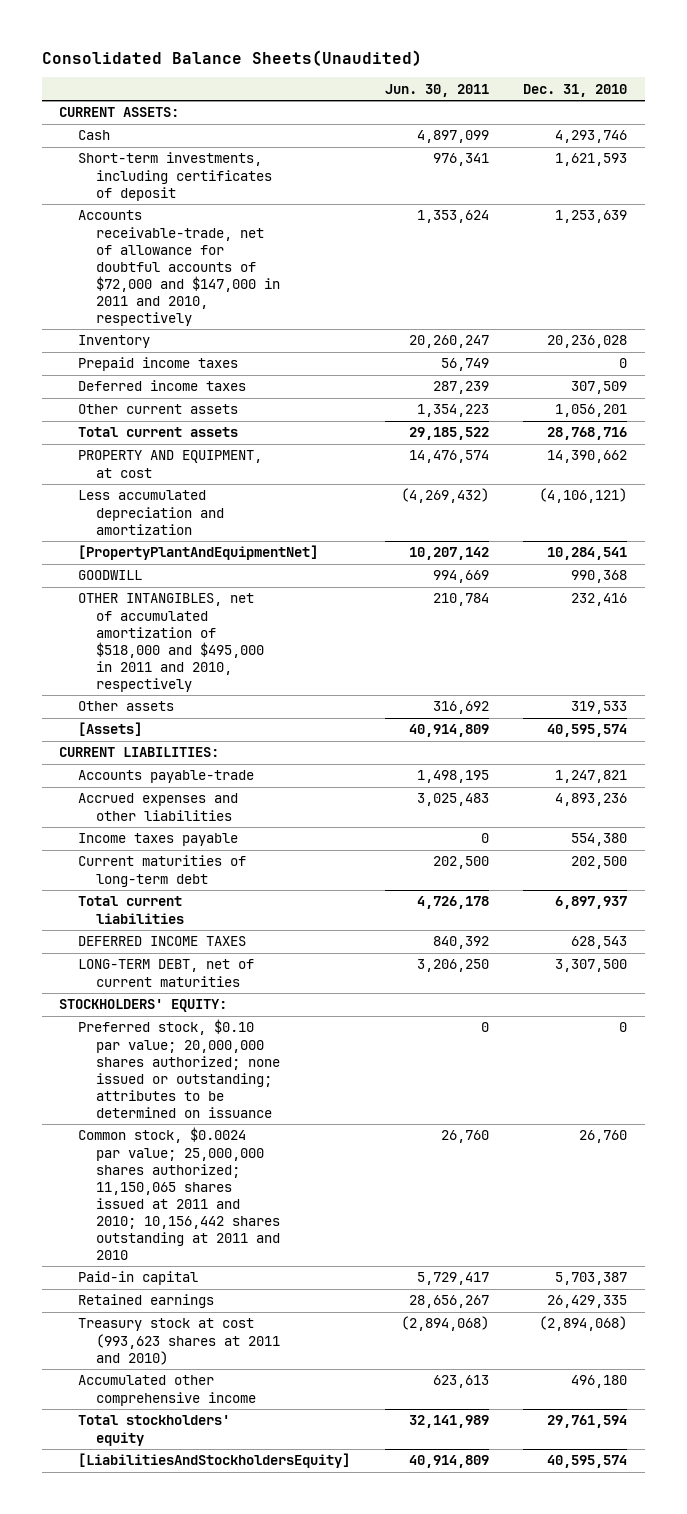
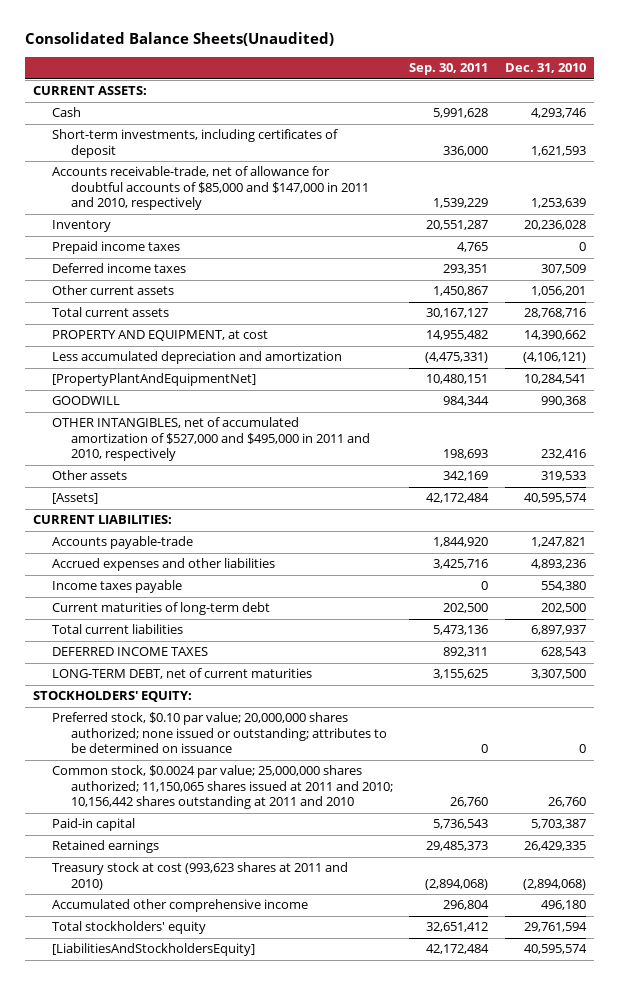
- | Jun. 30, 2011 | Dec. 31, 2010
+ | Sep. 30, 2011 | Dec. 31, 2010
- Accounts receivable-trade, net of allowance for doubtful accounts of $72,000 and $147,000 in 2011 and 2010, respectively | 1,353,624 | 1,253,639
+ Accounts receivable-trade, net of allowance for doubtful accounts of $85,000 and $147,000 in 2011 and 2010, respectively | 1,539,229 | 1,253,639
- OTHER INTANGIBLES, net of accumulated amortization of $518,000 and $495,000 in 2011 and 2010, respectively | 210,784 | 232,416
+ OTHER INTANGIBLES, net of accumulated amortization of $527,000 and $495,000 in 2011 and 2010, respectively | 198,693 | 232,416

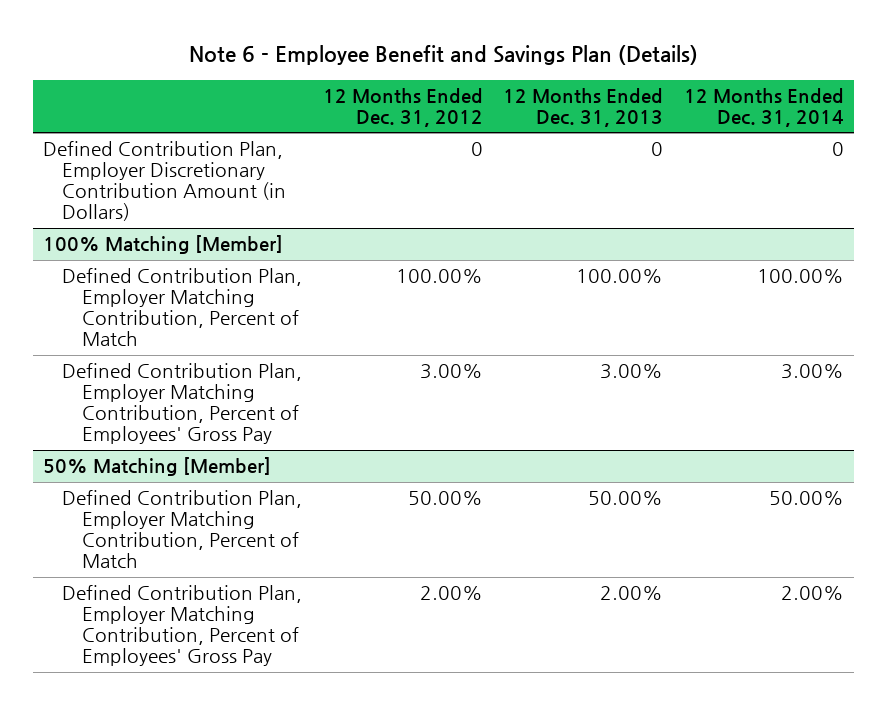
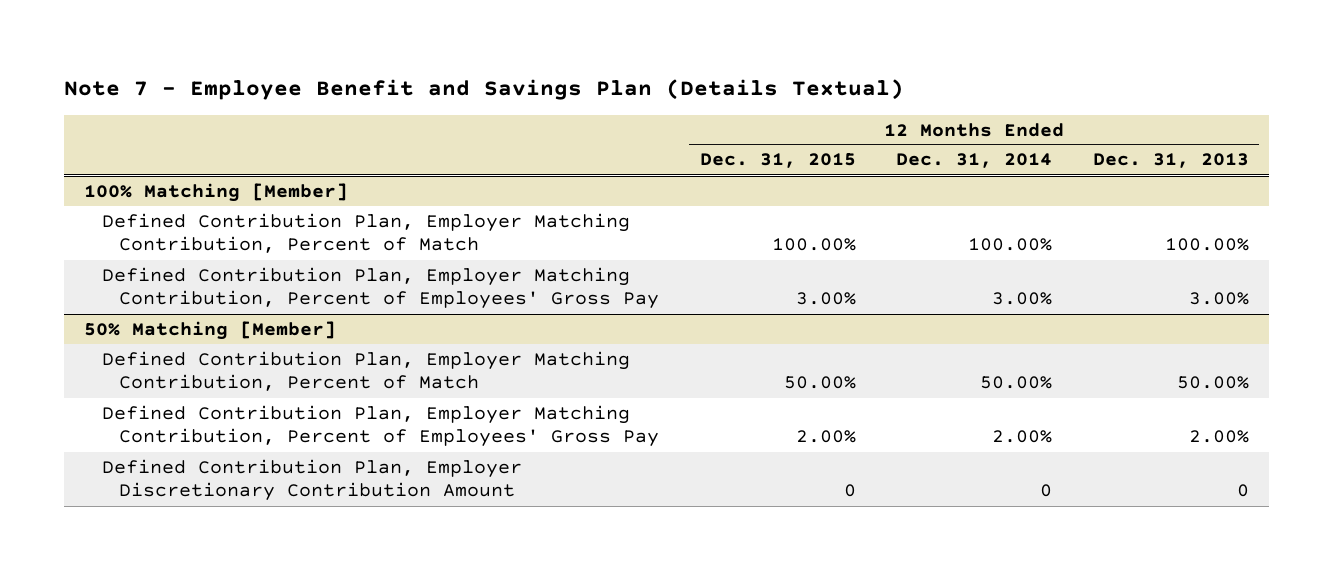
- Note 6 - Employee Benefit and Savings Plan (Details)
+ Note 7 - Employee Benefit and Savings Plan (Details Textual)
- | 12 Months Ended Dec. 31, 2012 | 12 Months Ended Dec. 31, 2013 | 12 Months Ended Dec. 31, 2014
+ | 12 Months Ended Dec. 31, 2015 | 12 Months Ended Dec. 31, 2014 | 12 Months Ended Dec. 31, 2013
- Defined Contribution Plan, Employer Discretionary Contribution Amount (in Dollars) | 0 | 0 | 0
@ 50% Matching [Member]
+ Defined Contribution Plan, Employer Discretionary Contribution Amount | 0 | 0 | 0

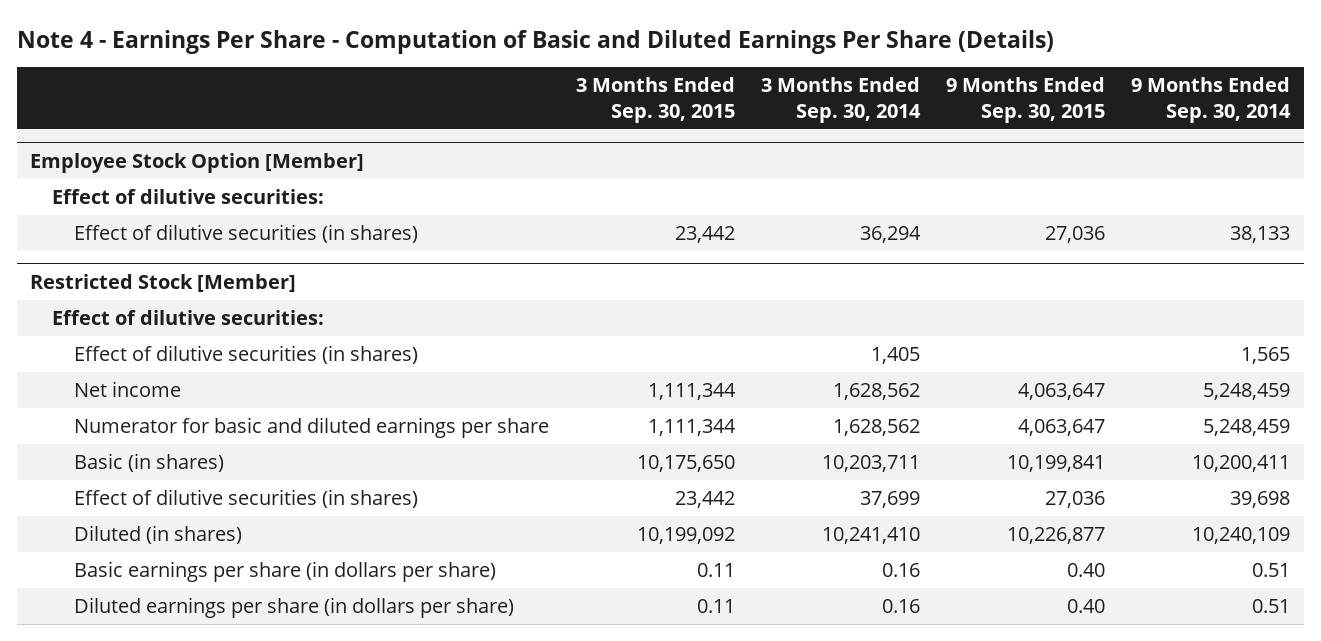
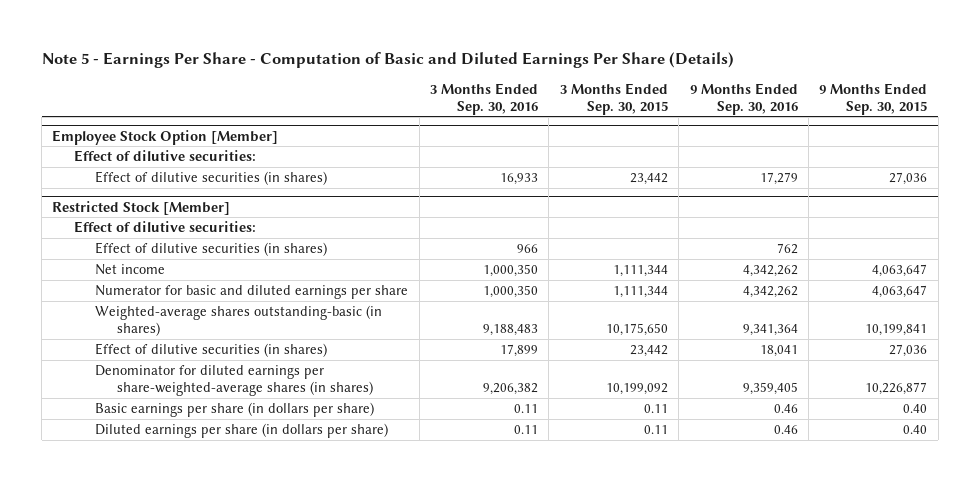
- Note 4 - Earnings Per Share - Computation of Basic and Diluted Earnings Per Share (Details)
+ Note 5 - Earnings Per Share - Computation of Basic and Diluted Earnings Per Share (Details)
- | 3 Months Ended Sep. 30, 2015 | 3 Months Ended Sep. 30, 2014 | 9 Months Ended Sep. 30, 2015 | 9 Months Ended Sep. 30, 2014
+ | 3 Months Ended Sep. 30, 2016 | 3 Months Ended Sep. 30, 2015 | 9 Months Ended Sep. 30, 2016 | 9 Months Ended Sep. 30, 2015
@ Restricted Stock [Member]
- Basic (in shares) | 10,175,650 | 10,203,711 | 10,199,841 | 10,200,411
+ Weighted-average shares outstanding-basic (in shares) | 9,188,483 | 10,175,650 | 9,341,364 | 10,199,841
- Diluted (in shares) | 10,199,092 | 10,241,410 | 10,226,877 | 10,240,109
+ Denominator for diluted earnings per share-weighted-average shares (in shares) | 9,206,382 | 10,199,092 | 9,359,405 | 10,226,877

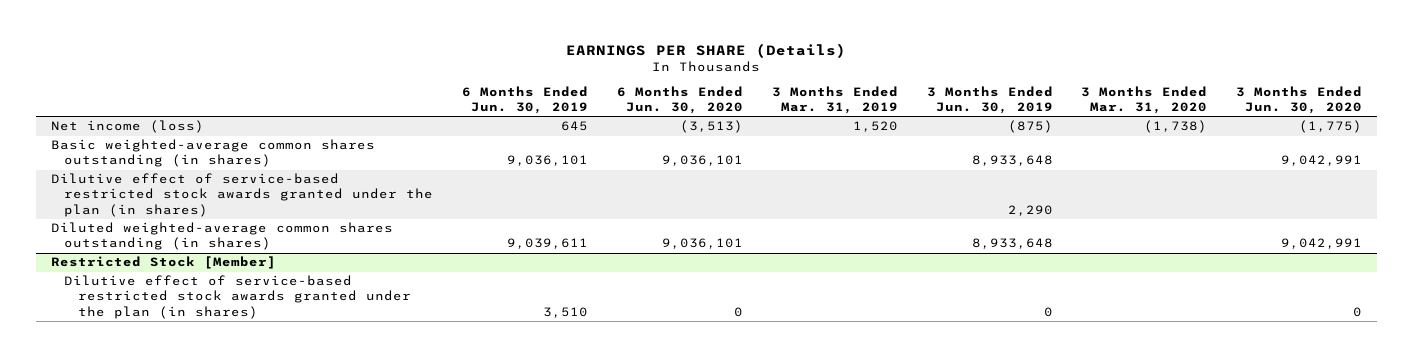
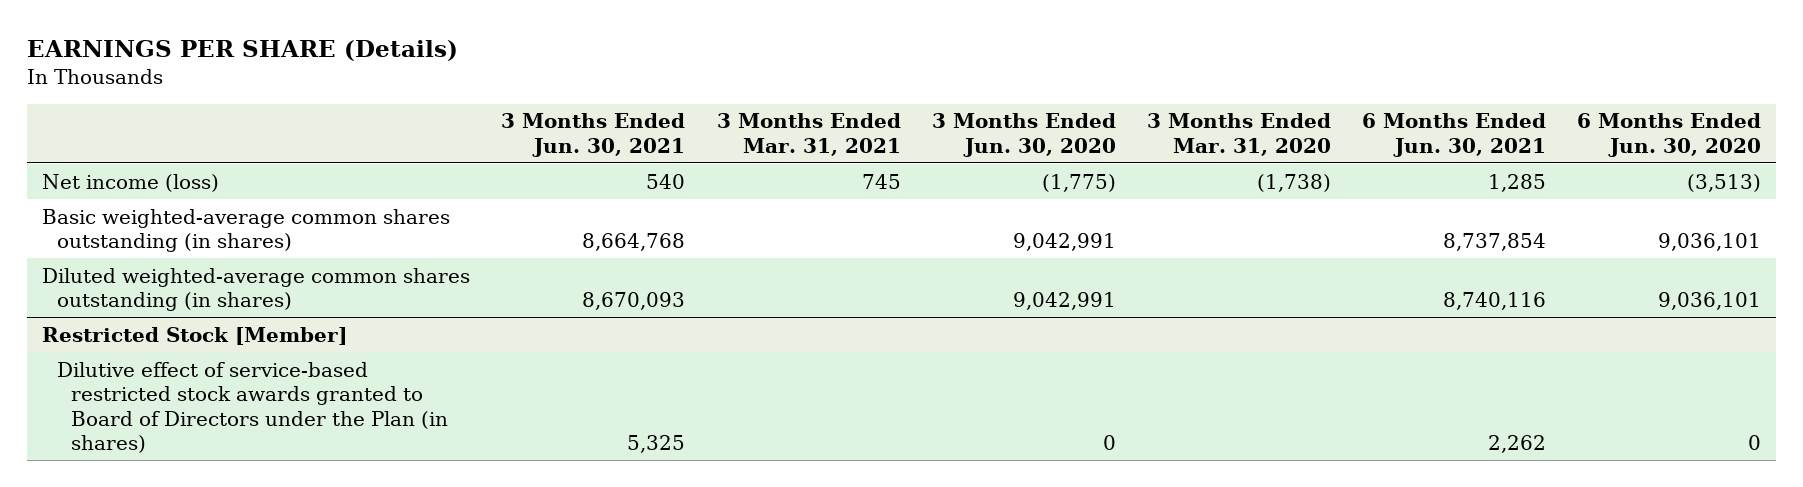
- | 6 Months Ended Jun. 30, 2019 | 6 Months Ended Jun. 30, 2020 | 3 Months Ended Mar. 31, 2019 | 3 Months Ended Jun. 30, 2019 | 3 Months Ended Mar. 31, 2020 | 3 Months Ended Jun. 30, 2020
+ | 3 Months Ended Jun. 30, 2021 | 3 Months Ended Mar. 31, 2021 | 3 Months Ended Jun. 30, 2020 | 3 Months Ended Mar. 31, 2020 | 6 Months Ended Jun. 30, 2021 | 6 Months Ended Jun. 30, 2020
- Dilutive effect of service-based restricted stock awards granted under the plan (in shares) | | | | 2,290 | |
@ Restricted Stock [Member]
- Dilutive effect of service-based restricted stock awards granted under the plan (in shares) | 3,510 | 0 | | 0 | | 0
+ Dilutive effect of service-based restricted stock awards granted to Board of Directors under the Plan (in shares) | 5,325 | | 0 | | 2,262 | 0

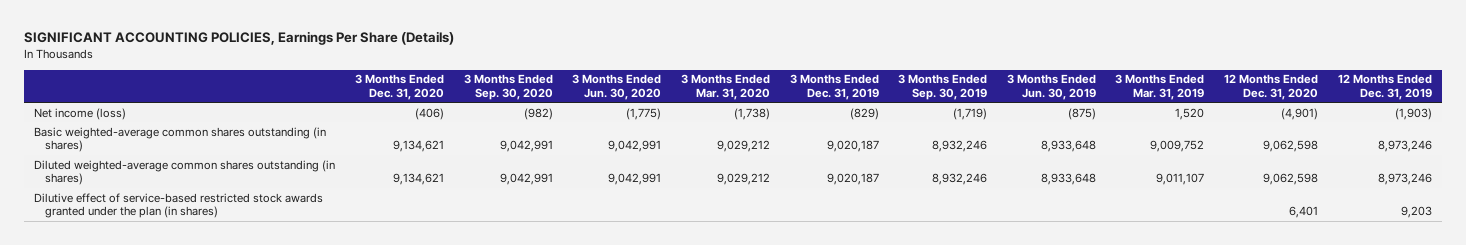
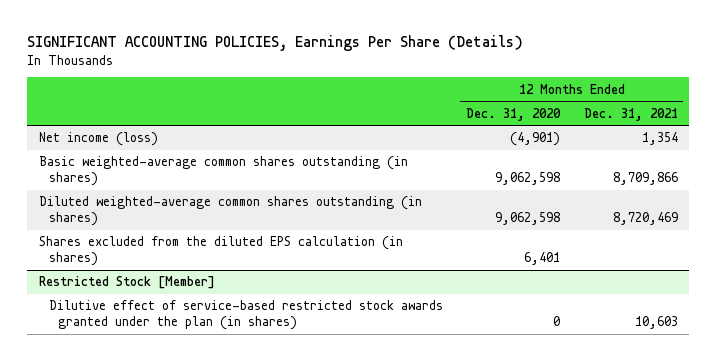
- | 3 Months Ended Dec. 31, 2020 | 3 Months Ended Sep. 30, 2020 | 3 Months Ended Jun. 30, 2020 | 3 Months Ended Mar. 31, 2020 | 3 Months Ended Dec. 31, 2019 | 3 Months Ended Sep. 30, 2019 | 3 Months Ended Jun. 30, 2019 | 3 Months Ended Mar. 31, 2019 | 12 Months Ended Dec. 31, 2020 | 12 Months Ended Dec. 31, 2019
+ | 12 Months Ended Dec. 31, 2020 | 12 Months Ended Dec. 31, 2021
- Dilutive effect of service-based restricted stock awards granted under the plan (in shares) | | | | | | | | | 6,401 | 9,203
+ Shares excluded from the diluted EPS calculation (in shares) | 6,401 |
+ Restricted Stock [Member]
+ Dilutive effect of service-based restricted stock awards granted under the plan (in shares) | 0 | 10,603

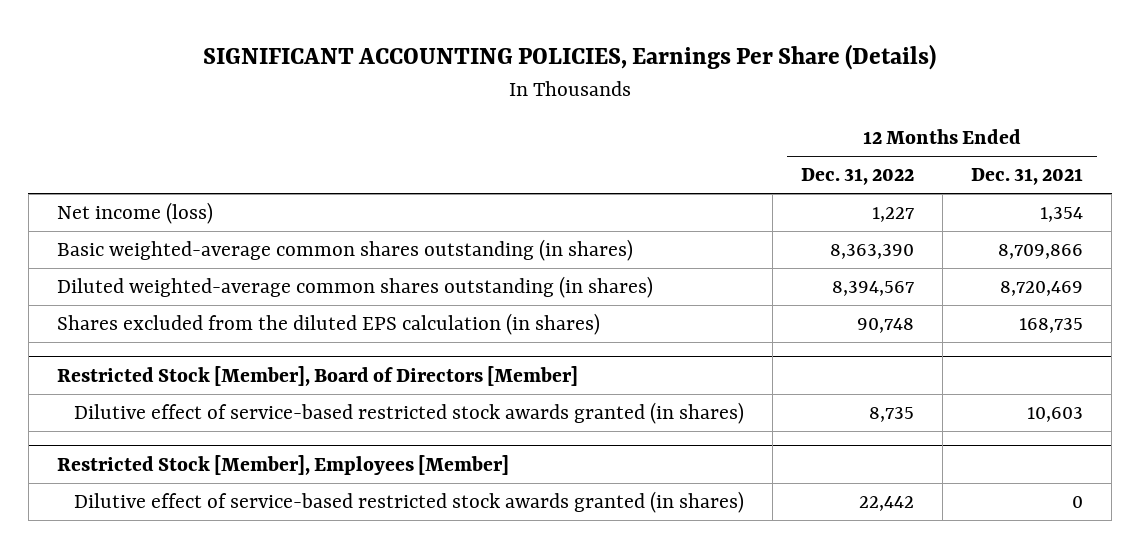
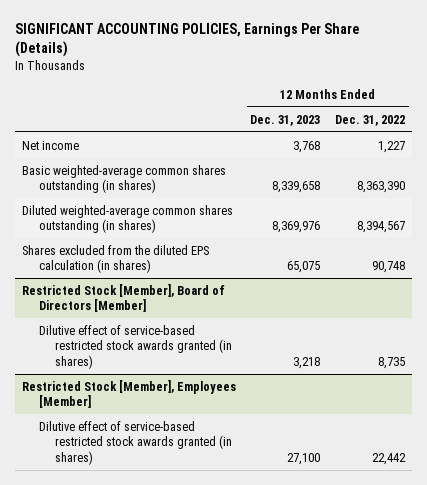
- | 12 Months Ended Dec. 31, 2022 | 12 Months Ended Dec. 31, 2021
+ | 12 Months Ended Dec. 31, 2023 | 12 Months Ended Dec. 31, 2022
- Net income (loss) | 1,227 | 1,354
+ Net income | 3,768 | 1,227

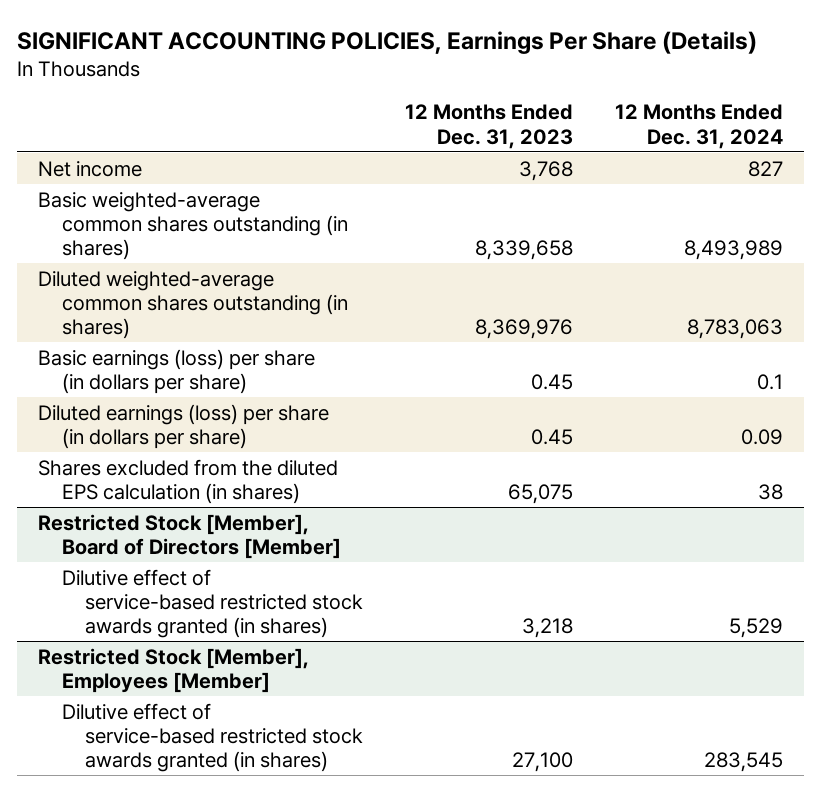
- | 12 Months Ended Dec. 31, 2023 | 12 Months Ended Dec. 31, 2022
+ | 12 Months Ended Dec. 31, 2023 | 12 Months Ended Dec. 31, 2024
+ Basic earnings (loss) per share (in dollars per share) | 0.45 | 0.1
+ Diluted earnings (loss) per share (in dollars per share) | 0.45 | 0.09

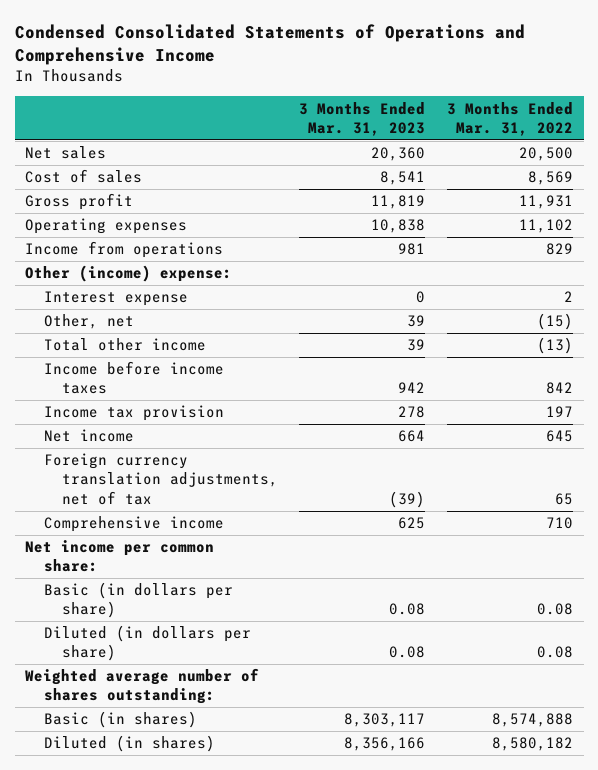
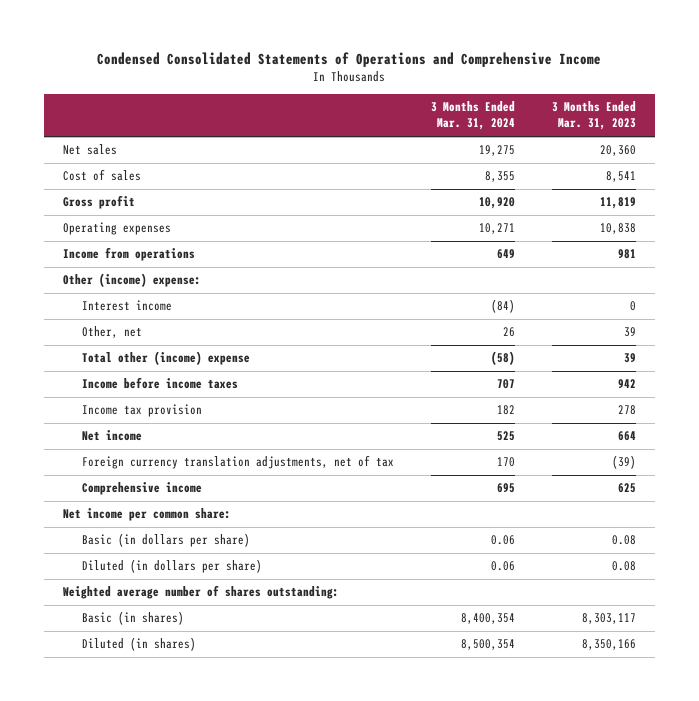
- | 3 Months Ended Mar. 31, 2023 | 3 Months Ended Mar. 31, 2022
+ | 3 Months Ended Mar. 31, 2024 | 3 Months Ended Mar. 31, 2023
- Interest expense | 0 | 2
+ Interest income | (84) | 0
- Total other income | 39 | (13)
+ Total other (income) expense | (58) | 39
- Diluted (in shares) | 8,356,166 | 8,580,182
+ Diluted (in shares) | 8,500,354 | 8,350,166

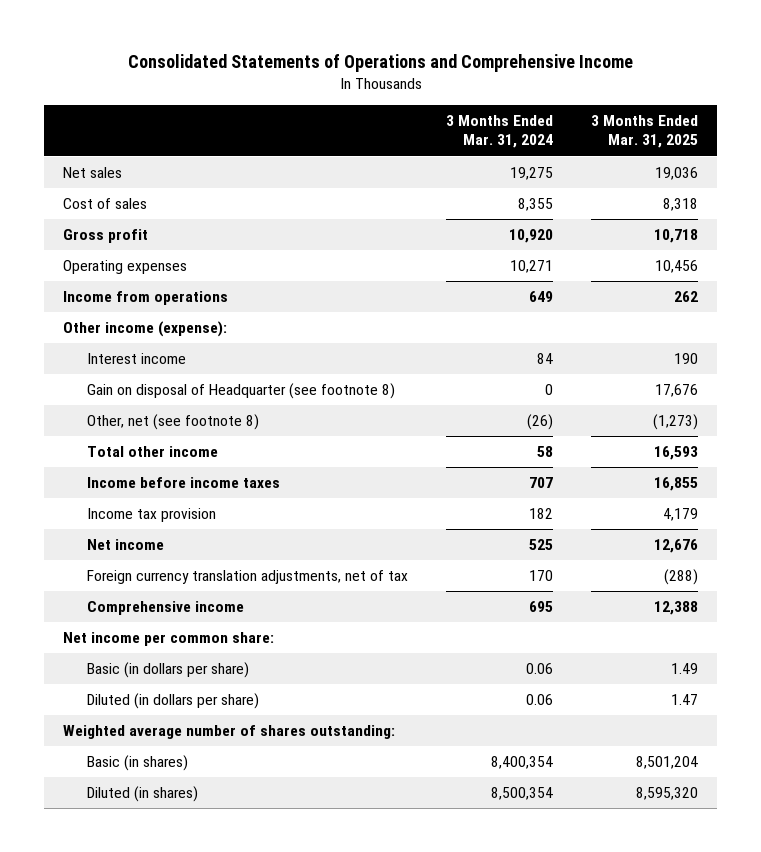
- Condensed Consolidated Statements of Operations and Comprehensive Income
+ Consolidated Statements of Operations and Comprehensive Income
- | 3 Months Ended Mar. 31, 2024 | 3 Months Ended Mar. 31, 2023
+ | 3 Months Ended Mar. 31, 2024 | 3 Months Ended Mar. 31, 2025
- Other (income) expense:
- Interest income | (84) | 0
- Other, net | 26 | 39
- Total other (income) expense | (58) | 39
+ Other income (expense):
+ Interest income | 84 | 190
+ Gain on disposal of Headquarter (see footnote 8) | 0 | 17,676
+ Other, net (see footnote 8) | (26) | (1,273)
+ Total other income | 58 | 16,593

